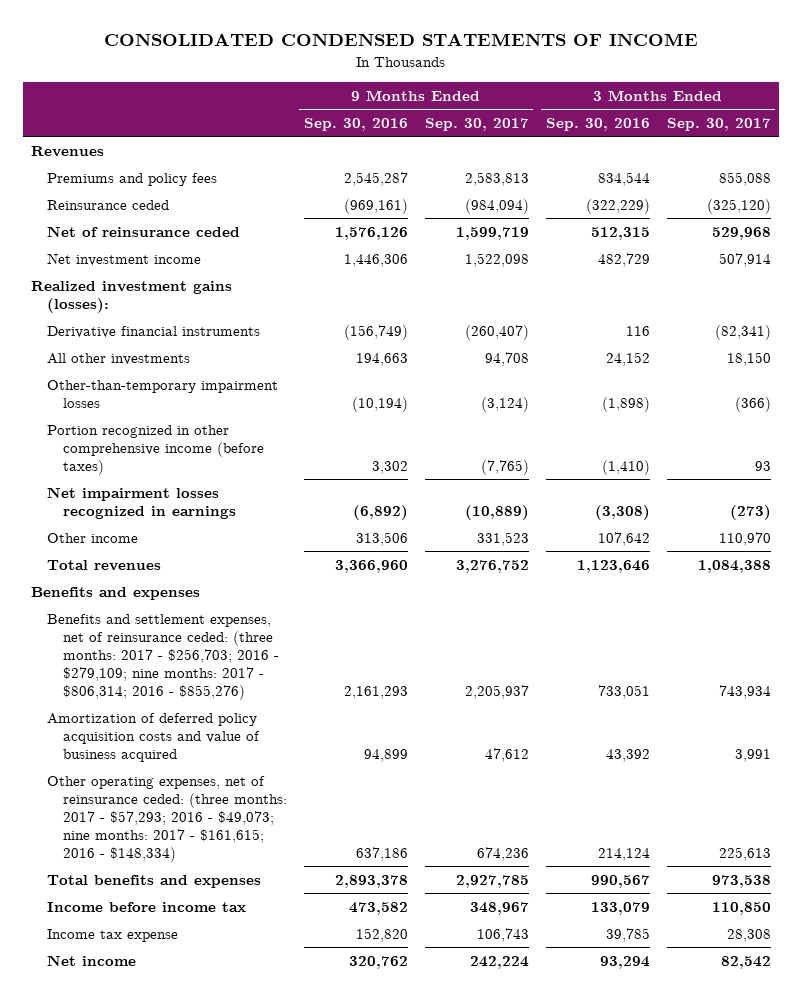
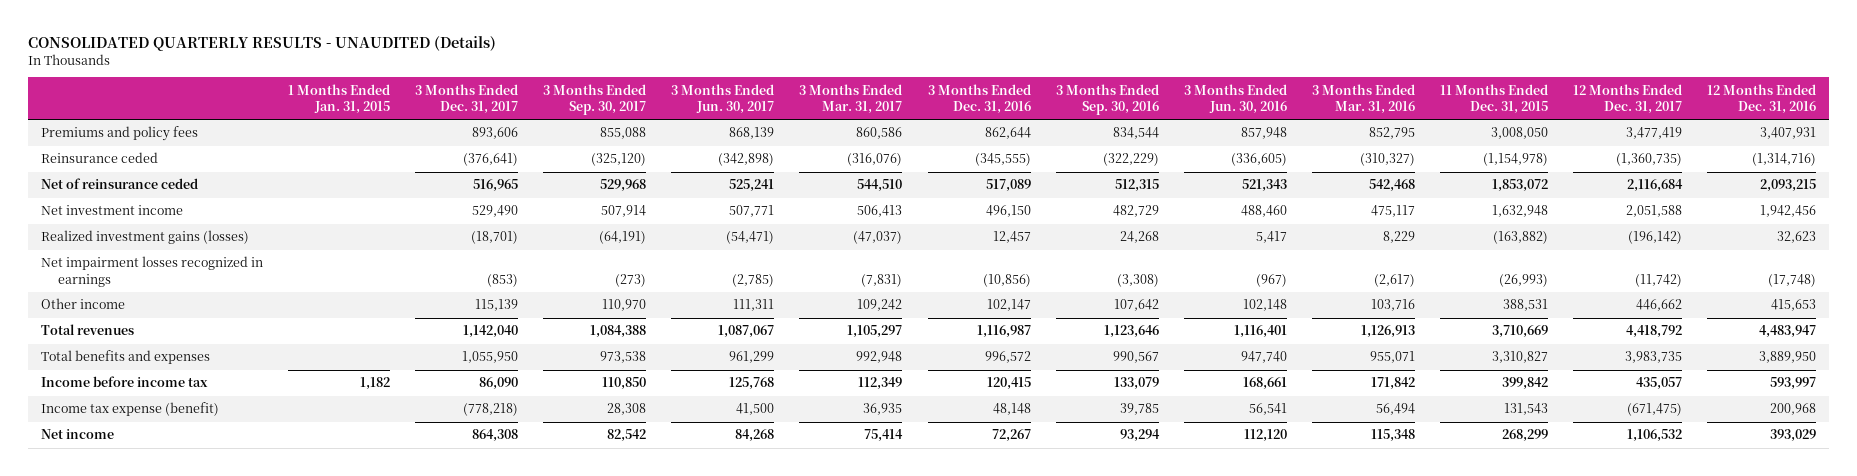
- CONSOLIDATED CONDENSED STATEMENTS OF INCOME
+ CONSOLIDATED QUARTERLY RESULTS - UNAUDITED (Details)
- | 9 Months Ended Sep. 30, 2016 | 9 Months Ended Sep. 30, 2017 | 3 Months Ended Sep. 30, 2016 | 3 Months Ended Sep. 30, 2017
+ | 1 Months Ended Jan. 31, 2015 | 3 Months Ended Dec. 31, 2017 | 3 Months Ended Sep. 30, 2017 | 3 Months Ended Jun. 30, 2017 | 3 Months Ended Mar. 31, 2017 | 3 Months Ended Dec. 31, 2016 | 3 Months Ended Sep. 30, 2016 | 3 Months Ended Jun. 30, 2016 | 3 Months Ended Mar. 31, 2016 | 11 Months Ended Dec. 31, 2015 | 12 Months Ended Dec. 31, 2017 | 12 Months Ended Dec. 31, 2016
- Revenues
- Realized investment gains (losses):
- Derivative financial instruments | (156,749) | (260,407) | 116 | (82,341)
- All other investments | 194,663 | 94,708 | 24,152 | 18,150
- Other-than-temporary impairment losses | (10,194) | (3,124) | (1,898) | (366)
- Portion recognized in other comprehensive income (before taxes) | 3,302 | (7,765) | (1,410) | 93
+ Realized investment gains (losses) | | (18,701) | (64,191) | (54,471) | (47,037) | 12,457 | 24,268 | 5,417 | 8,229 | (163,882) | (196,142) | 32,623
- Benefits and expenses
- Benefits and settlement expenses, net of reinsurance ceded: (three months: 2017 - $256,703; 2016 - $279,109; nine months: 2017 - $806,314; 2016 - $855,276) | 2,161,293 | 2,205,937 | 733,051 | 743,934
- Amortization of deferred policy acquisition costs and value of business acquired | 94,899 | 47,612 | 43,392 | 3,991
- Other operating expenses, net of reinsurance ceded: (three months: 2017 - $57,293; 2016 - $49,073; nine months: 2017 - $161,615; 2016 - $148,334) | 637,186 | 674,236 | 214,124 | 225,613
- Income tax expense | 152,820 | 106,743 | 39,785 | 28,308
+ Income tax expense (benefit) | | (778,218) | 28,308 | 41,500 | 36,935 | 48,148 | 39,785 | 56,541 | 56,494 | 131,543 | (671,475) | 200,968

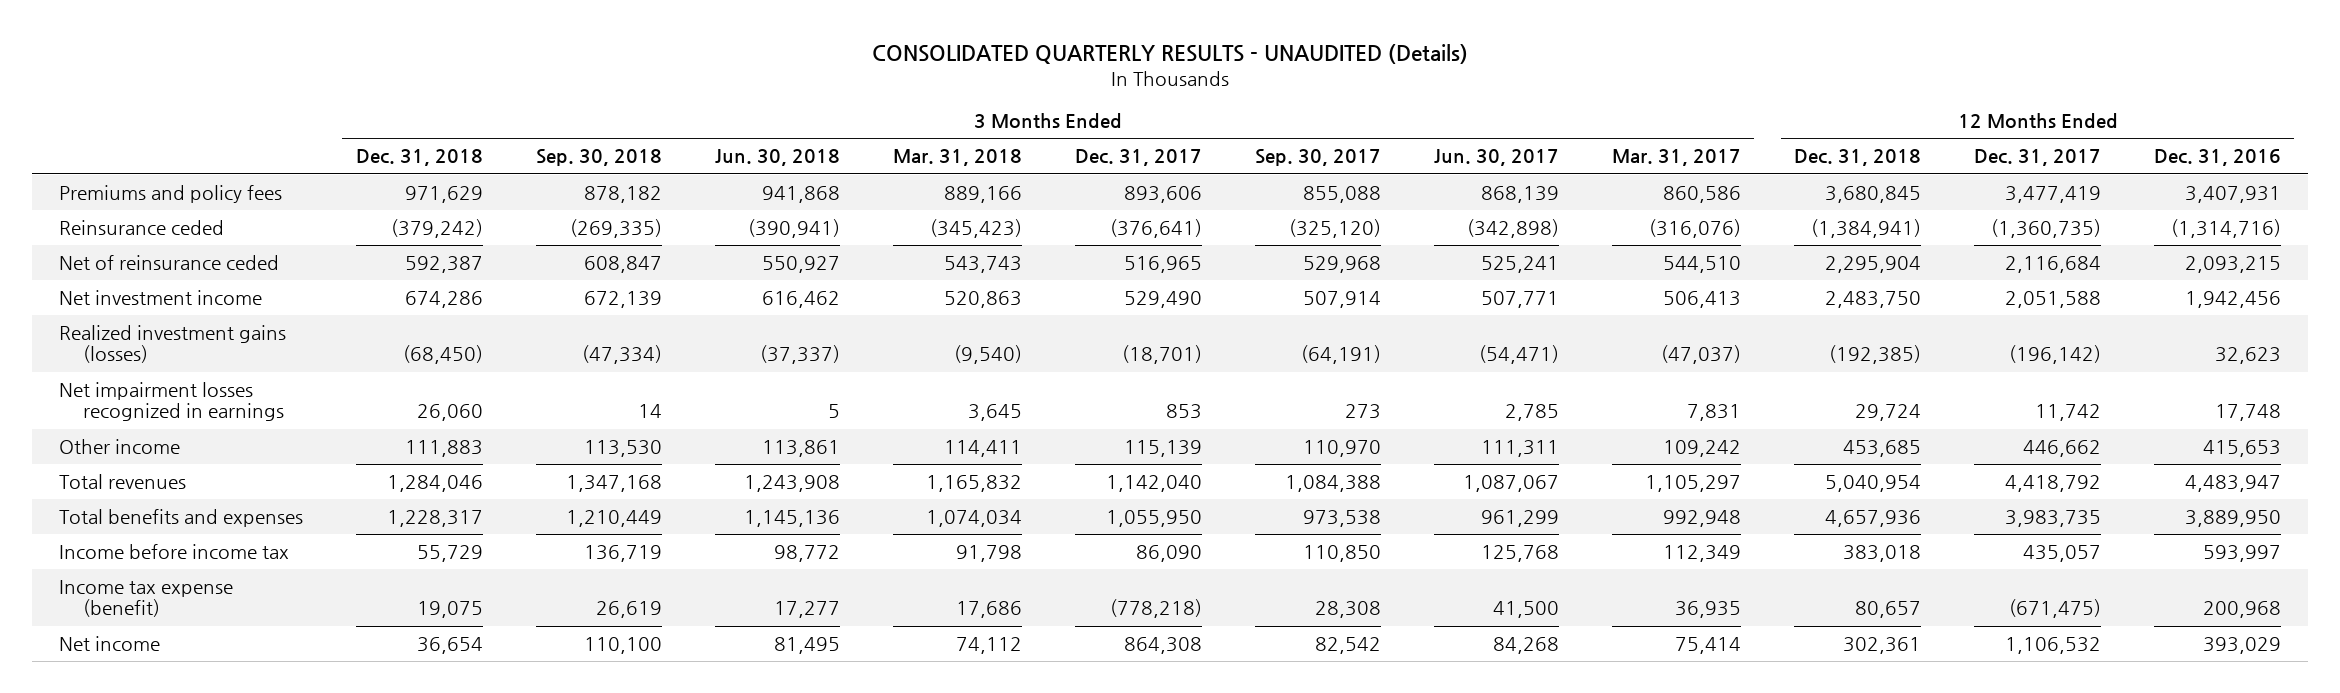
- | 1 Months Ended Jan. 31, 2015 | 3 Months Ended Dec. 31, 2017 | 3 Months Ended Sep. 30, 2017 | 3 Months Ended Jun. 30, 2017 | 3 Months Ended Mar. 31, 2017 | 3 Months Ended Dec. 31, 2016 | 3 Months Ended Sep. 30, 2016 | 3 Months Ended Jun. 30, 2016 | 3 Months Ended Mar. 31, 2016 | 11 Months Ended Dec. 31, 2015 | 12 Months Ended Dec. 31, 2017 | 12 Months Ended Dec. 31, 2016
+ | 3 Months Ended Dec. 31, 2018 | 3 Months Ended Sep. 30, 2018 | 3 Months Ended Jun. 30, 2018 | 3 Months Ended Mar. 31, 2018 | 3 Months Ended Dec. 31, 2017 | 3 Months Ended Sep. 30, 2017 | 3 Months Ended Jun. 30, 2017 | 3 Months Ended Mar. 31, 2017 | 12 Months Ended Dec. 31, 2018 | 12 Months Ended Dec. 31, 2017 | 12 Months Ended Dec. 31, 2016
- Net impairment losses recognized in earnings | | (853) | (273) | (2,785) | (7,831) | (10,856) | (3,308) | (967) | (2,617) | (26,993) | (11,742) | (17,748)
+ Net impairment losses recognized in earnings | 26,060 | 14 | 5 | 3,645 | 853 | 273 | 2,785 | 7,831 | 29,724 | 11,742 | 17,748

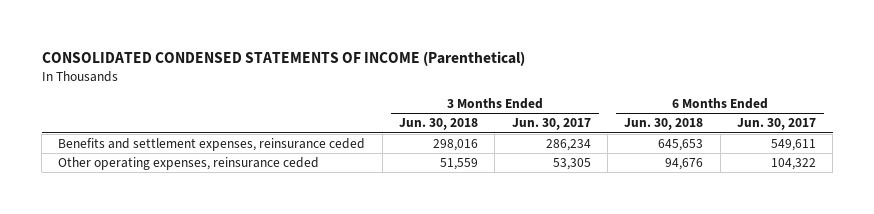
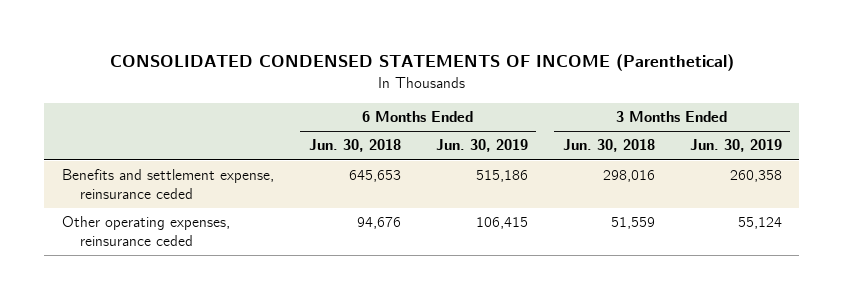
- | 3 Months Ended Jun. 30, 2018 | 3 Months Ended Jun. 30, 2017 | 6 Months Ended Jun. 30, 2018 | 6 Months Ended Jun. 30, 2017
+ | 6 Months Ended Jun. 30, 2018 | 6 Months Ended Jun. 30, 2019 | 3 Months Ended Jun. 30, 2018 | 3 Months Ended Jun. 30, 2019
- Benefits and settlement expenses, reinsurance ceded | 298,016 | 286,234 | 645,653 | 549,611
+ Benefits and settlement expense, reinsurance ceded | 645,653 | 515,186 | 298,016 | 260,358

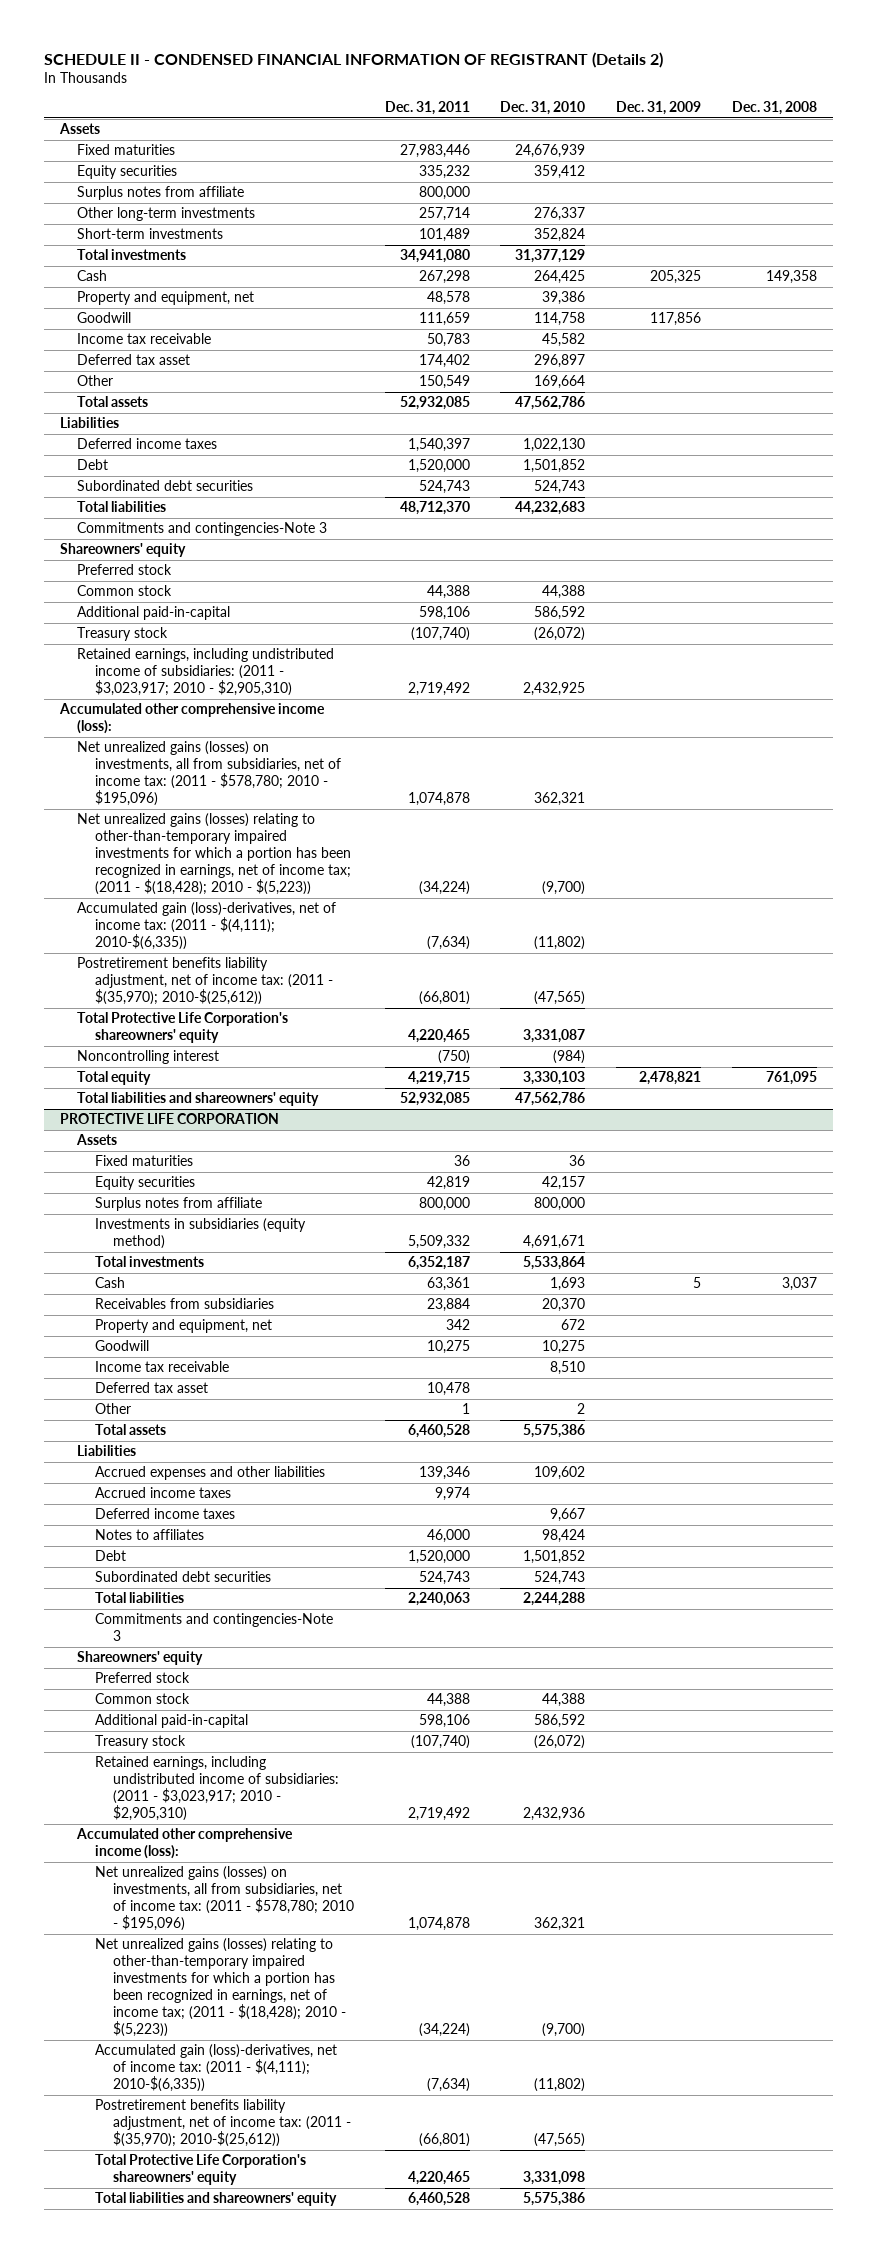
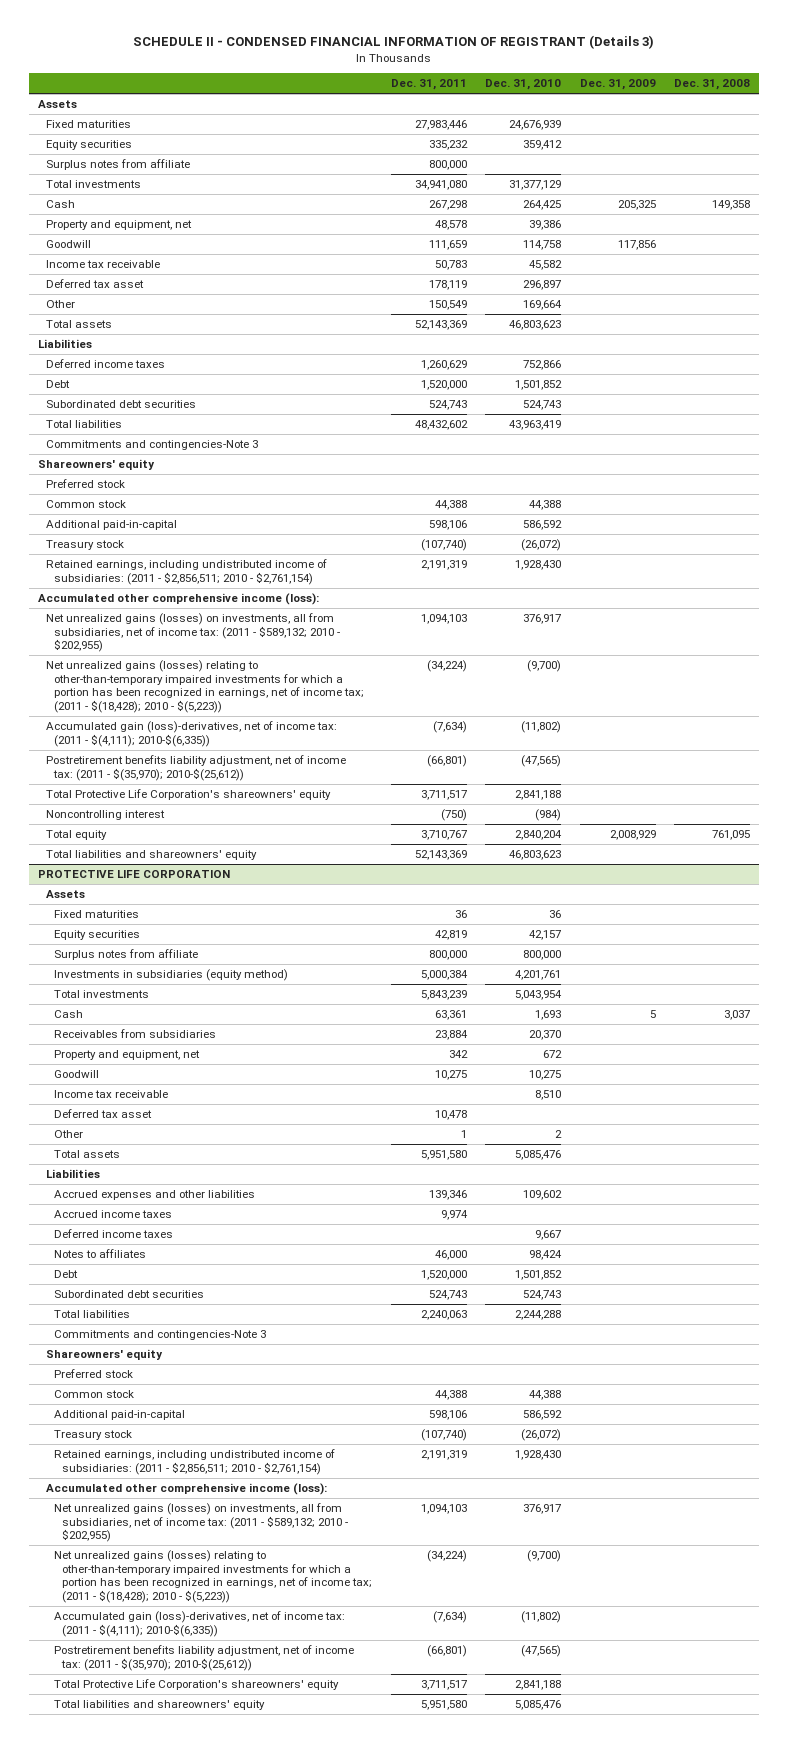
- SCHEDULE II - CONDENSED FINANCIAL INFORMATION OF REGISTRANT (Details 2)
+ SCHEDULE II - CONDENSED FINANCIAL INFORMATION OF REGISTRANT (Details 3)
- Other long-term investments | 257,714 | 276,337 | |
- Short-term investments | 101,489 | 352,824 | |
- Deferred tax asset | 174,402 | 296,897 | |
+ Deferred tax asset | 178,119 | 296,897 | |
- Total assets | 52,932,085 | 47,562,786 | |
+ Total assets | 52,143,369 | 46,803,623 | |
- Deferred income taxes | 1,540,397 | 1,022,130 | |
+ Deferred income taxes | 1,260,629 | 752,866 | |
- Total liabilities | 48,712,370 | 44,232,683 | |
+ Total liabilities | 48,432,602 | 43,963,419 | |
- Retained earnings, including undistributed income of subsidiaries: (2011 - $3,023,917; 2010 - $2,905,310) | 2,719,492 | 2,432,925 | |
+ Retained earnings, including undistributed income of subsidiaries: (2011 - $2,856,511; 2010 - $2,761,154) | 2,191,319 | 1,928,430 | |
- Net unrealized gains (losses) on investments, all from subsidiaries, net of income tax: (2011 - $578,780; 2010 - $195,096) | 1,074,878 | 362,321 | |
+ Net unrealized gains (losses) on investments, all from subsidiaries, net of income tax: (2011 - $589,132; 2010 - $202,955) | 1,094,103 | 376,917 | |
- Total Protective Life Corporation's shareowners' equity | 4,220,465 | 3,331,087 | |
+ Total Protective Life Corporation's shareowners' equity | 3,711,517 | 2,841,188 | |
- Total equity | 4,219,715 | 3,330,103 | 2,478,821 | 761,095
- Total liabilities and shareowners' equity | 52,932,085 | 47,562,786 | |
+ Total equity | 3,710,767 | 2,840,204 | 2,008,929 | 761,095
+ Total liabilities and shareowners' equity | 52,143,369 | 46,803,623 | |
@ PROTECTIVE LIFE CORPORATION
- Investments in subsidiaries (equity method) | 5,509,332 | 4,691,671 | |
- Total investments | 6,352,187 | 5,533,864 | |
+ Investments in subsidiaries (equity method) | 5,000,384 | 4,201,761 | |
+ Total investments | 5,843,239 | 5,043,954 | |
- Total assets | 6,460,528 | 5,575,386 | |
+ Total assets | 5,951,580 | 5,085,476 | |
- Retained earnings, including undistributed income of subsidiaries: (2011 - $3,023,917; 2010 - $2,905,310) | 2,719,492 | 2,432,936 | |
+ Retained earnings, including undistributed income of subsidiaries: (2011 - $2,856,511; 2010 - $2,761,154) | 2,191,319 | 1,928,430 | |
- Net unrealized gains (losses) on investments, all from subsidiaries, net of income tax: (2011 - $578,780; 2010 - $195,096) | 1,074,878 | 362,321 | |
+ Net unrealized gains (losses) on investments, all from subsidiaries, net of income tax: (2011 - $589,132; 2010 - $202,955) | 1,094,103 | 376,917 | |
- Total Protective Life Corporation's shareowners' equity | 4,220,465 | 3,331,098 | |
- Total liabilities and shareowners' equity | 6,460,528 | 5,575,386 | |
+ Total Protective Life Corporation's shareowners' equity | 3,711,517 | 2,841,188 | |
+ Total liabilities and shareowners' equity | 5,951,580 | 5,085,476 | |

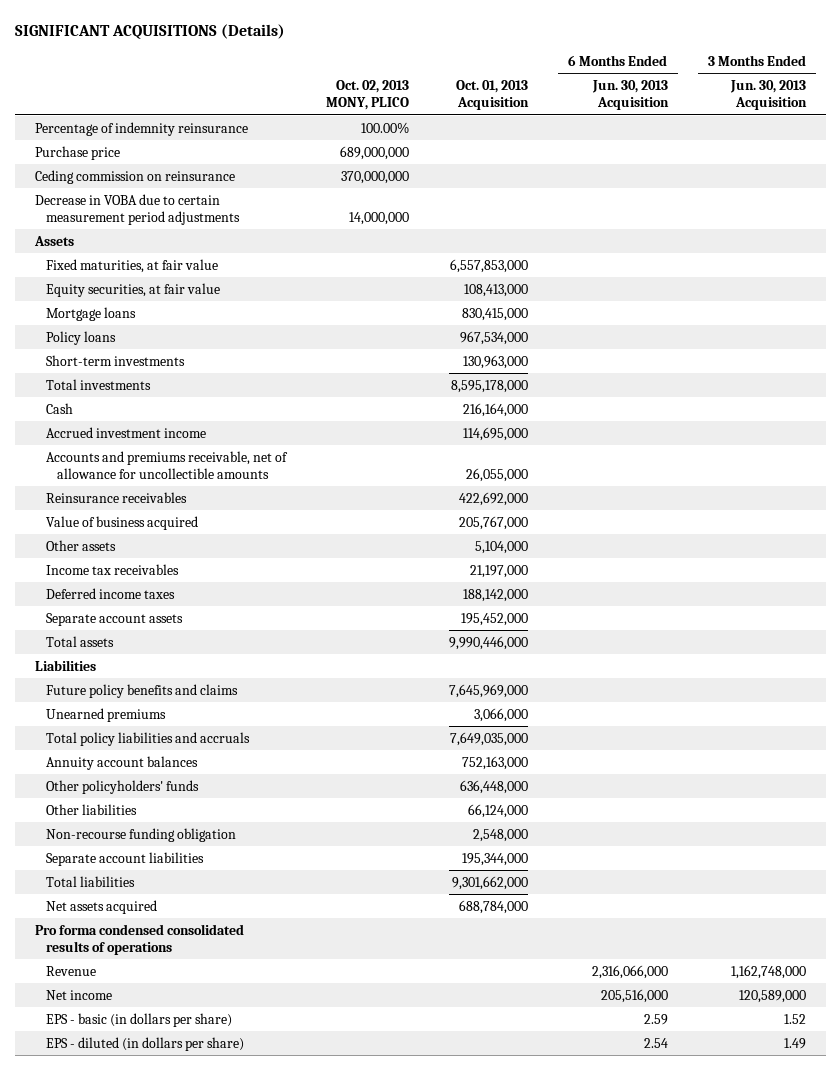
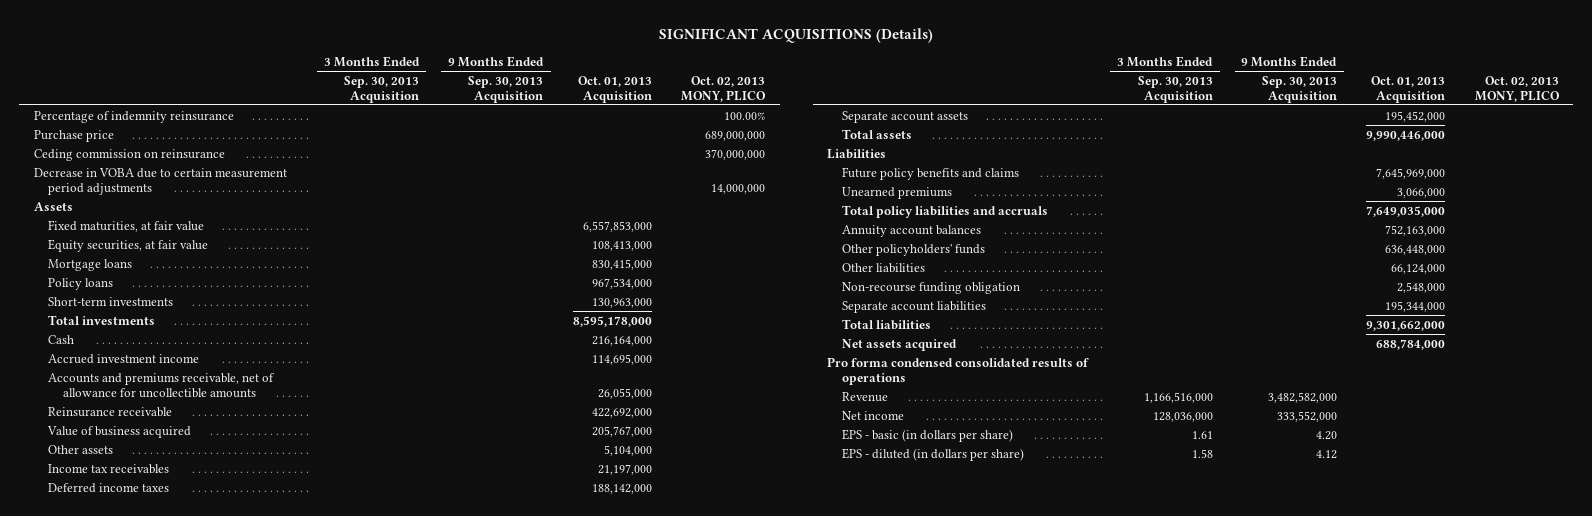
- | Oct. 02, 2013 MONY, PLICO | Oct. 01, 2013 Acquisition | 6 Months Ended Jun. 30, 2013 Acquisition | 3 Months Ended Jun. 30, 2013 Acquisition
+ | 3 Months Ended Sep. 30, 2013 Acquisition | 9 Months Ended Sep. 30, 2013 Acquisition | Oct. 01, 2013 Acquisition | Oct. 02, 2013 MONY, PLICO
- Reinsurance receivables | | 422,692,000 | |
+ Reinsurance receivable | | | 422,692,000 |

